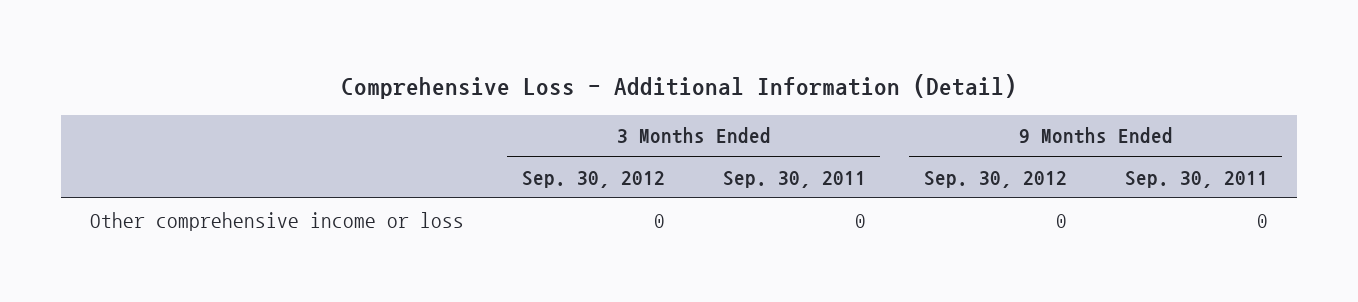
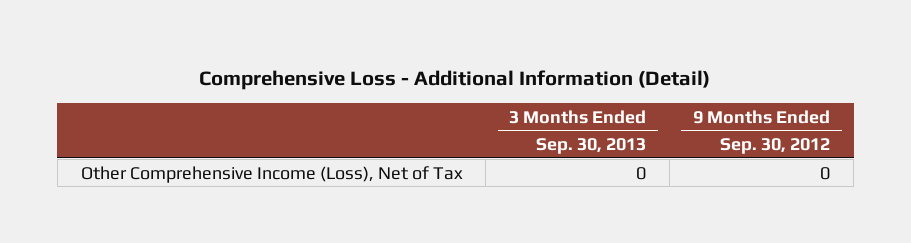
- | 3 Months Ended Sep. 30, 2012 | 3 Months Ended Sep. 30, 2011 | 9 Months Ended Sep. 30, 2012 | 9 Months Ended Sep. 30, 2011
+ | 3 Months Ended Sep. 30, 2013 | 9 Months Ended Sep. 30, 2012
- Other comprehensive income or loss | 0 | 0 | 0 | 0
+ Other Comprehensive Income (Loss), Net of Tax | 0 | 0

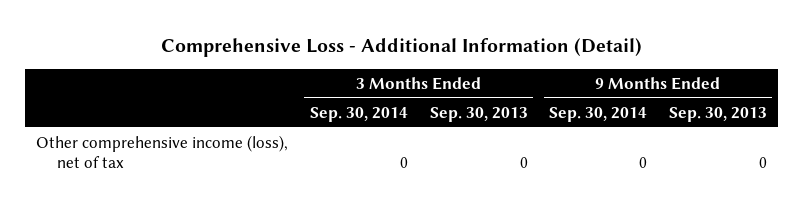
- | 3 Months Ended Sep. 30, 2013 | 9 Months Ended Sep. 30, 2012
+ | 3 Months Ended Sep. 30, 2014 | 3 Months Ended Sep. 30, 2013 | 9 Months Ended Sep. 30, 2014 | 9 Months Ended Sep. 30, 2013
- Other Comprehensive Income (Loss), Net of Tax | 0 | 0
+ Other comprehensive income (loss), net of tax | 0 | 0 | 0 | 0

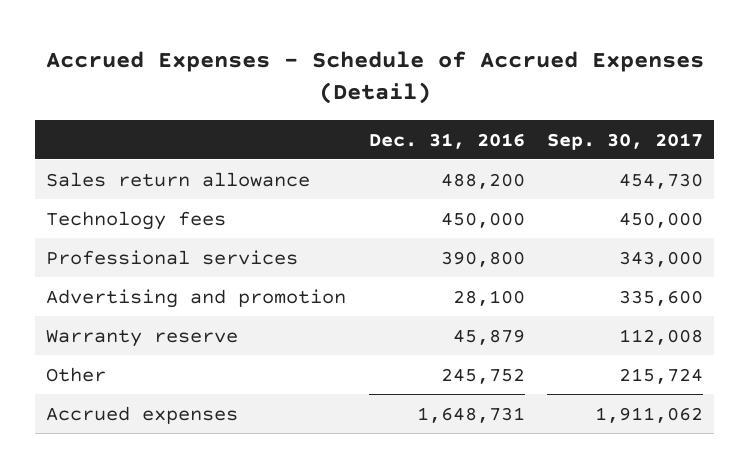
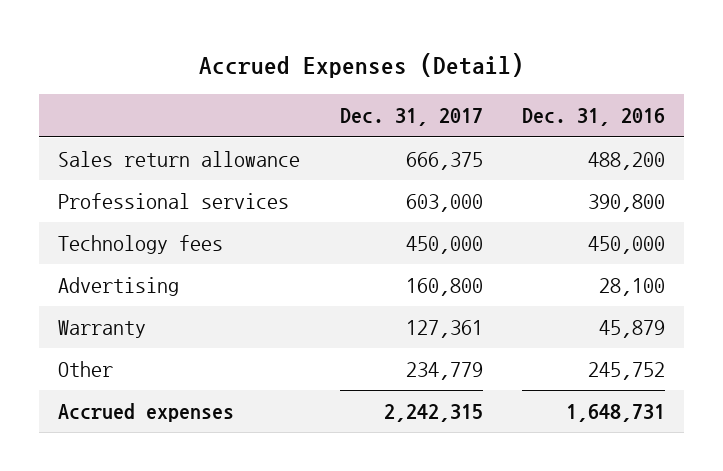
- Accrued Expenses - Schedule of Accrued Expenses (Detail)
+ Accrued Expenses (Detail)
- | Dec. 31, 2016 | Sep. 30, 2017
+ | Dec. 31, 2017 | Dec. 31, 2016
- Advertising and promotion | 28,100 | 335,600
- Warranty reserve | 45,879 | 112,008
moved down: Technology fees | 450,000 | 450,000
+ Advertising | 160,800 | 28,100
+ Warranty | 127,361 | 45,879

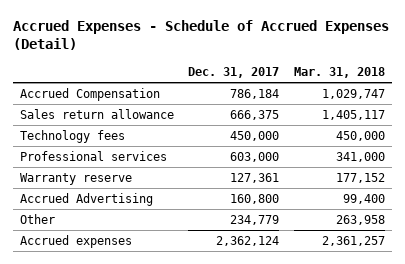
- Accrued Expenses (Detail)
+ Accrued Expenses - Schedule of Accrued Expenses (Detail)
- | Dec. 31, 2017 | Dec. 31, 2016
+ | Dec. 31, 2017 | Mar. 31, 2018
+ Accrued Compensation | 786,184 | 1,029,747
- Advertising | 160,800 | 28,100
- Warranty | 127,361 | 45,879
moved down: Professional services | 603,000 | 341,000
+ Warranty reserve | 127,361 | 177,152
+ Accrued Advertising | 160,800 | 99,400
- Accrued expenses | 2,242,315 | 1,648,731
+ Accrued expenses | 2,362,124 | 2,361,257

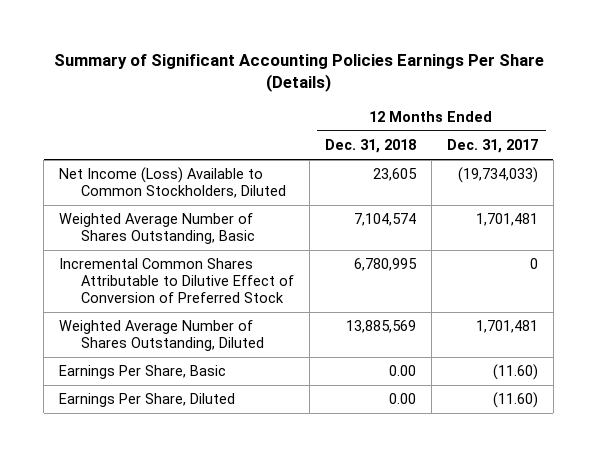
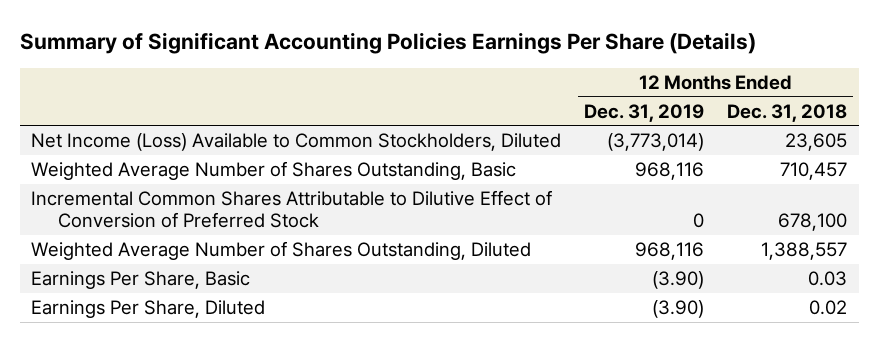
- | 12 Months Ended Dec. 31, 2018 | 12 Months Ended Dec. 31, 2017
+ | 12 Months Ended Dec. 31, 2019 | 12 Months Ended Dec. 31, 2018
- Weighted Average Number of Shares Outstanding, Basic | 7,104,574 | 1,701,481
- Incremental Common Shares Attributable to Dilutive Effect of Conversion of Preferred Stock | 6,780,995 | 0
- Weighted Average Number of Shares Outstanding, Diluted | 13,885,569 | 1,701,481
- Earnings Per Share, Basic | 0.00 | (11.60)
- Earnings Per Share, Diluted | 0.00 | (11.60)
+ Weighted Average Number of Shares Outstanding, Basic | 968,116 | 710,457
+ Incremental Common Shares Attributable to Dilutive Effect of Conversion of Preferred Stock | 0 | 678,100
+ Weighted Average Number of Shares Outstanding, Diluted | 968,116 | 1,388,557
+ Earnings Per Share, Basic | (3.90) | 0.03
+ Earnings Per Share, Diluted | (3.90) | 0.02

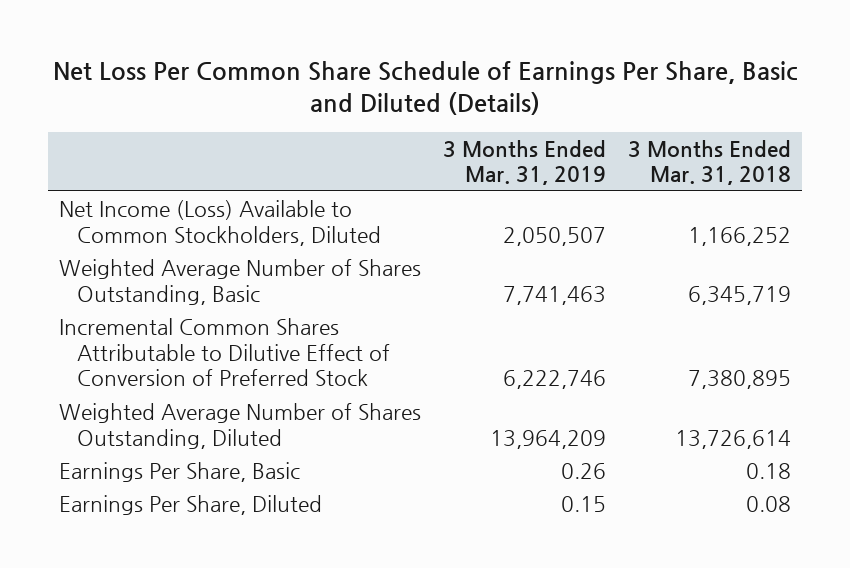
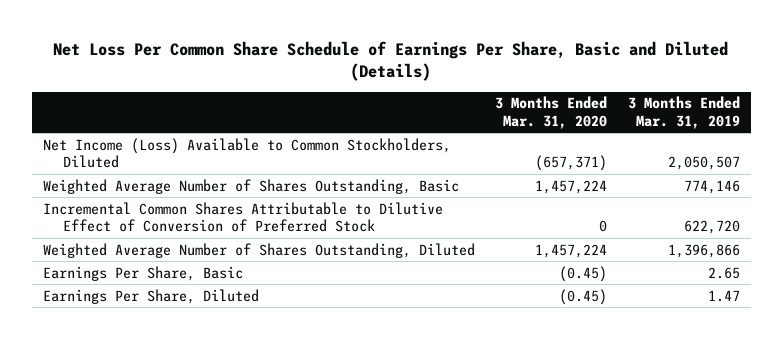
- | 3 Months Ended Mar. 31, 2019 | 3 Months Ended Mar. 31, 2018
+ | 3 Months Ended Mar. 31, 2020 | 3 Months Ended Mar. 31, 2019
- Weighted Average Number of Shares Outstanding, Basic | 7,741,463 | 6,345,719
- Incremental Common Shares Attributable to Dilutive Effect of Conversion of Preferred Stock | 6,222,746 | 7,380,895
- Weighted Average Number of Shares Outstanding, Diluted | 13,964,209 | 13,726,614
- Earnings Per Share, Basic | 0.26 | 0.18
- Earnings Per Share, Diluted | 0.15 | 0.08
+ Weighted Average Number of Shares Outstanding, Basic | 1,457,224 | 774,146
+ Incremental Common Shares Attributable to Dilutive Effect of Conversion of Preferred Stock | 0 | 622,720
+ Weighted Average Number of Shares Outstanding, Diluted | 1,457,224 | 1,396,866
+ Earnings Per Share, Basic | (0.45) | 2.65
+ Earnings Per Share, Diluted | (0.45) | 1.47

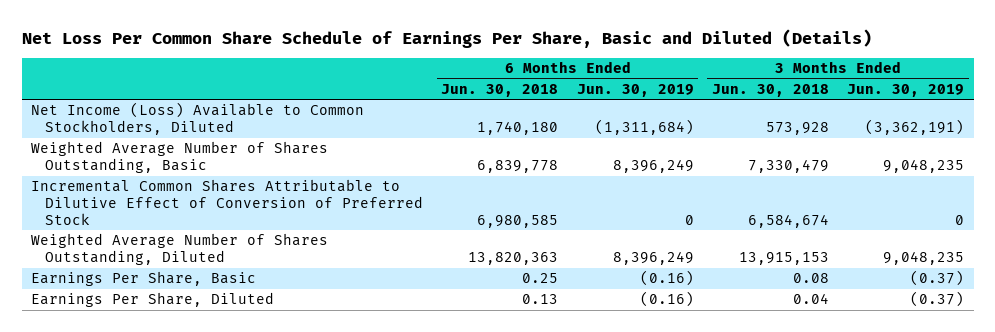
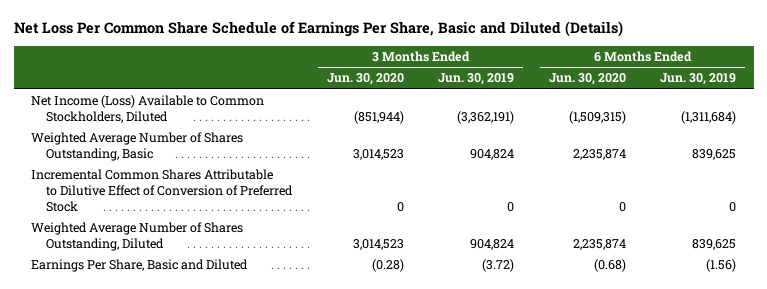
- | 6 Months Ended Jun. 30, 2018 | 6 Months Ended Jun. 30, 2019 | 3 Months Ended Jun. 30, 2018 | 3 Months Ended Jun. 30, 2019
+ | 3 Months Ended Jun. 30, 2020 | 3 Months Ended Jun. 30, 2019 | 6 Months Ended Jun. 30, 2020 | 6 Months Ended Jun. 30, 2019
- Weighted Average Number of Shares Outstanding, Basic | 6,839,778 | 8,396,249 | 7,330,479 | 9,048,235
+ Weighted Average Number of Shares Outstanding, Basic | 3,014,523 | 904,824 | 2,235,874 | 839,625
- Weighted Average Number of Shares Outstanding, Diluted | 13,820,363 | 8,396,249 | 13,915,153 | 9,048,235
- Earnings Per Share, Basic | 0.25 | (0.16) | 0.08 | (0.37)
- Earnings Per Share, Diluted | 0.13 | (0.16) | 0.04 | (0.37)
+ Weighted Average Number of Shares Outstanding, Diluted | 3,014,523 | 904,824 | 2,235,874 | 839,625
+ Earnings Per Share, Basic and Diluted | (0.28) | (3.72) | (0.68) | (1.56)

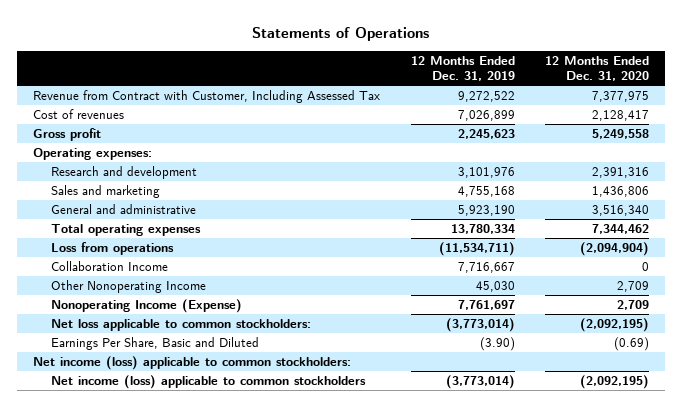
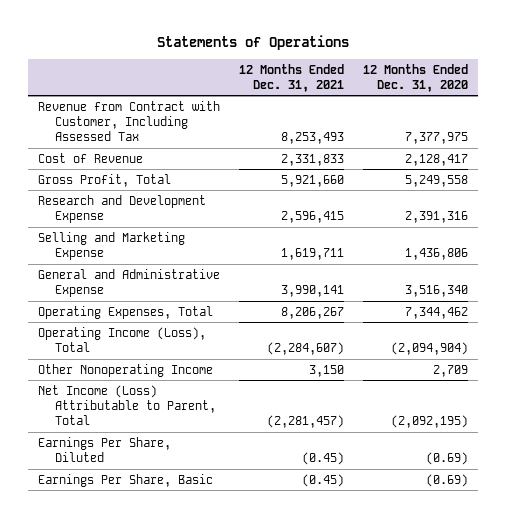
- | 12 Months Ended Dec. 31, 2019 | 12 Months Ended Dec. 31, 2020
+ | 12 Months Ended Dec. 31, 2021 | 12 Months Ended Dec. 31, 2020
- Cost of revenues | 7,026,899 | 2,128,417
- Gross profit | 2,245,623 | 5,249,558
- Operating expenses:
- Research and development | 3,101,976 | 2,391,316
- Sales and marketing | 4,755,168 | 1,436,806
- General and administrative | 5,923,190 | 3,516,340
- Total operating expenses | 13,780,334 | 7,344,462
- Loss from operations | (11,534,711) | (2,094,904)
- Collaboration Income | 7,716,667 | 0
+ Cost of Revenue | 2,331,833 | 2,128,417
+ Gross Profit, Total | 5,921,660 | 5,249,558
+ Research and Development Expense | 2,596,415 | 2,391,316
+ Selling and Marketing Expense | 1,619,711 | 1,436,806
+ General and Administrative Expense | 3,990,141 | 3,516,340
+ Operating Expenses, Total | 8,206,267 | 7,344,462
+ Operating Income (Loss), Total | (2,284,607) | (2,094,904)
- Nonoperating Income (Expense) | 7,761,697 | 2,709
- Net loss applicable to common stockholders: | (3,773,014) | (2,092,195)
- Earnings Per Share, Basic and Diluted | (3.90) | (0.69)
- Net income (loss) applicable to common stockholders:
- Net income (loss) applicable to common stockholders | (3,773,014) | (2,092,195)
+ Net Income (Loss) Attributable to Parent, Total | (2,281,457) | (2,092,195)
+ Earnings Per Share, Diluted | (0.45) | (0.69)
+ Earnings Per Share, Basic | (0.45) | (0.69)

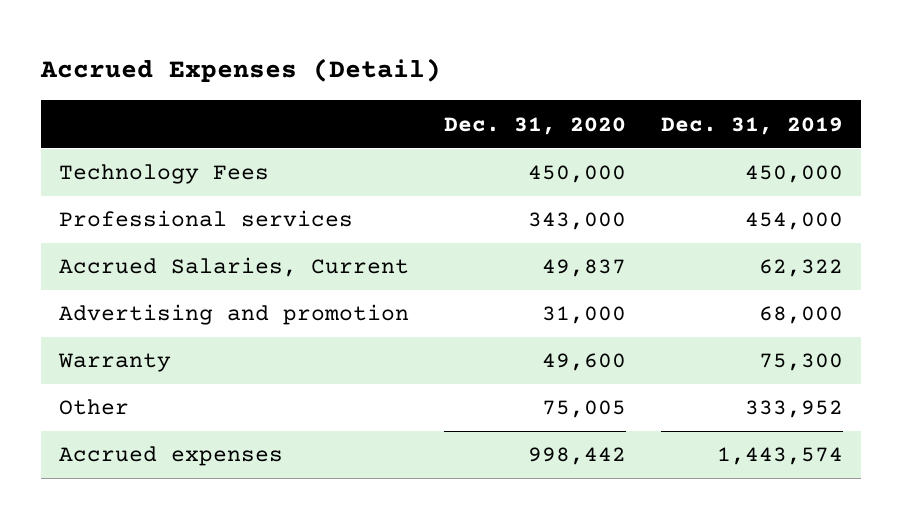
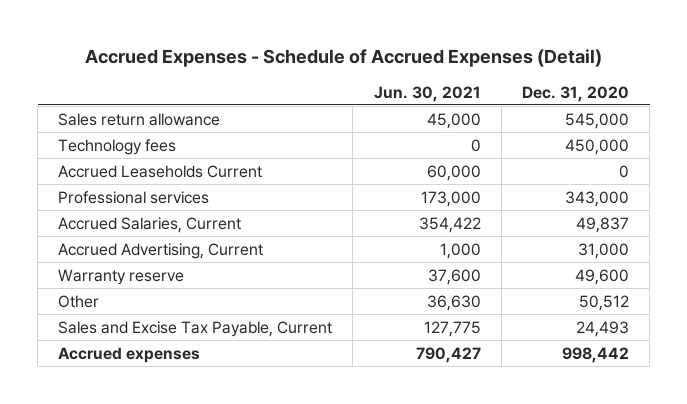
- Accrued Expenses (Detail)
+ Accrued Expenses - Schedule of Accrued Expenses (Detail)
- | Dec. 31, 2020 | Dec. 31, 2019
+ | Jun. 30, 2021 | Dec. 31, 2020
- Technology Fees | 450,000 | 450,000
+ Sales return allowance | 45,000 | 545,000
+ Technology fees | 0 | 450,000
+ Accrued Leaseholds Current | 60,000 | 0
- Advertising and promotion | 31,000 | 68,000
- Warranty | 49,600 | 75,300
- Other | 75,005 | 333,952
+ Accrued Advertising, Current | 1,000 | 31,000
+ Warranty reserve | 37,600 | 49,600
+ Other | 36,630 | 50,512
+ Sales and Excise Tax Payable, Current | 127,775 | 24,493

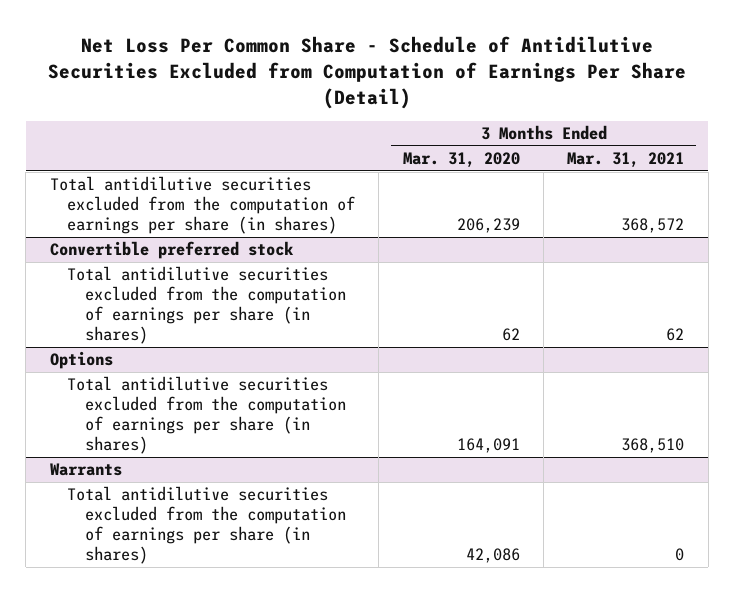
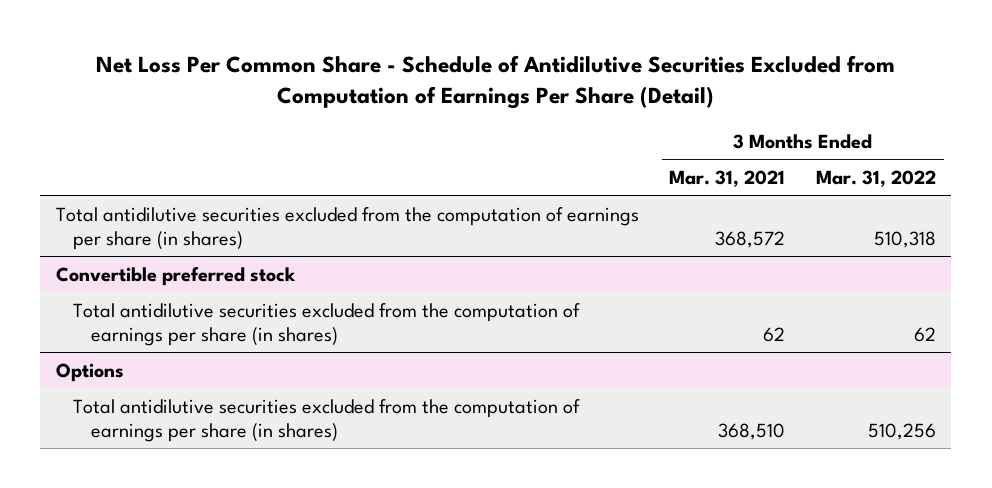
- | 3 Months Ended Mar. 31, 2020 | 3 Months Ended Mar. 31, 2021
+ | 3 Months Ended Mar. 31, 2021 | 3 Months Ended Mar. 31, 2022
- Warrants
- Total antidilutive securities excluded from the computation of earnings per share (in shares) | 42,086 | 0

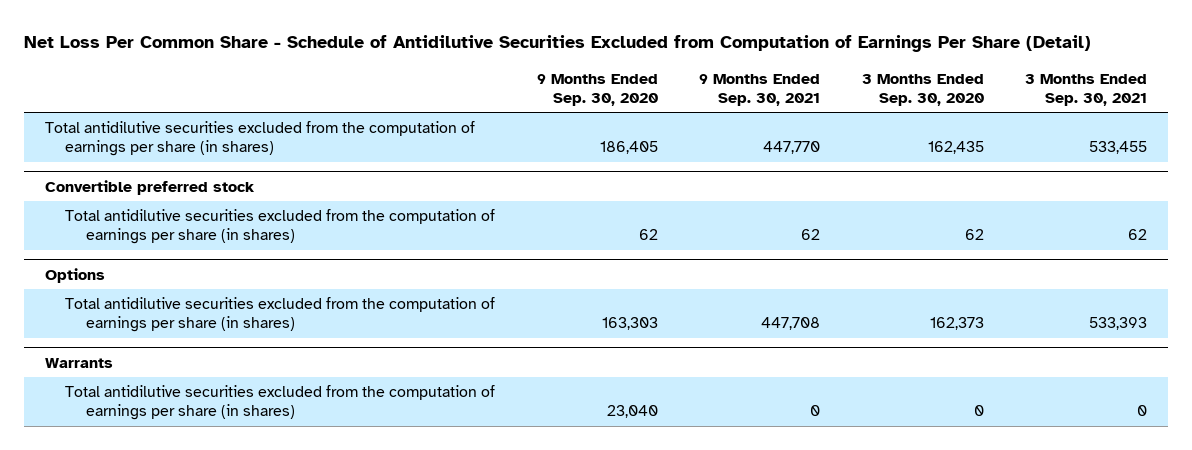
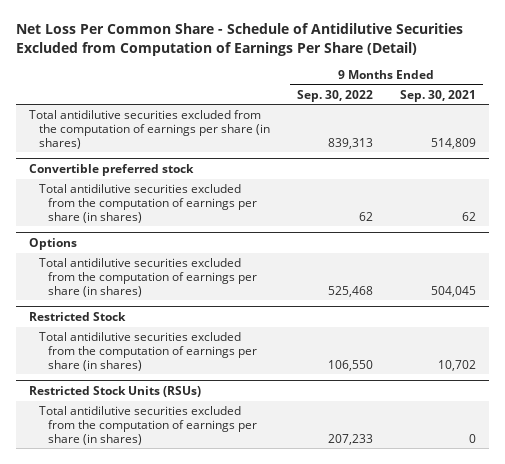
- | 9 Months Ended Sep. 30, 2020 | 9 Months Ended Sep. 30, 2021 | 3 Months Ended Sep. 30, 2020 | 3 Months Ended Sep. 30, 2021
+ | 9 Months Ended Sep. 30, 2022 | 9 Months Ended Sep. 30, 2021
- Total antidilutive securities excluded from the computation of earnings per share (in shares) | 186,405 | 447,770 | 162,435 | 533,455
+ Total antidilutive securities excluded from the computation of earnings per share (in shares) | 839,313 | 514,809
@ Options
- Total antidilutive securities excluded from the computation of earnings per share (in shares) | 163,303 | 447,708 | 162,373 | 533,393
- Warrants
@ Options
+ Total antidilutive securities excluded from the computation of earnings per share (in shares) | 525,468 | 504,045
+ Restricted Stock
+ Total antidilutive securities excluded from the computation of earnings per share (in shares) | 106,550 | 10,702
+ Restricted Stock Units (RSUs)

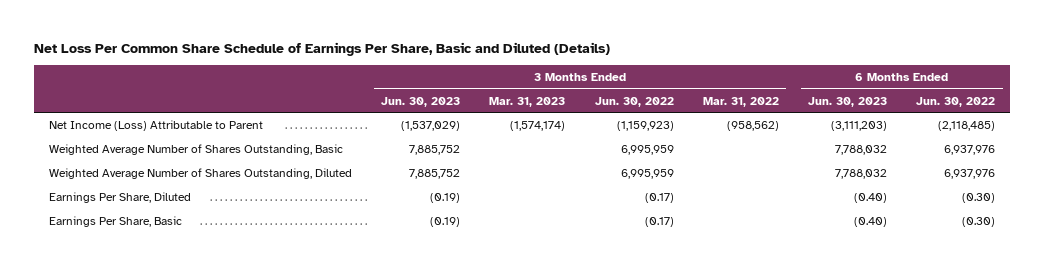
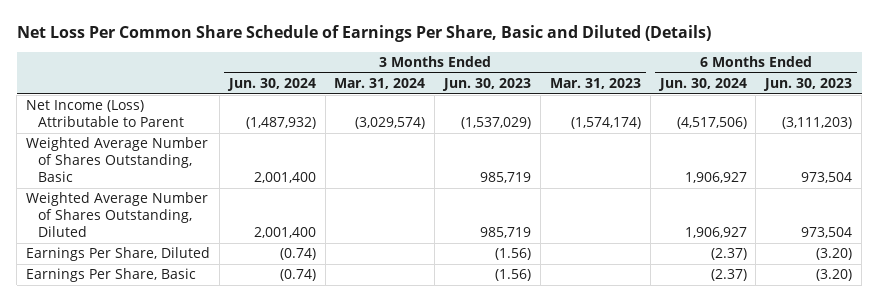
- | 3 Months Ended Jun. 30, 2023 | 3 Months Ended Mar. 31, 2023 | 3 Months Ended Jun. 30, 2022 | 3 Months Ended Mar. 31, 2022 | 6 Months Ended Jun. 30, 2023 | 6 Months Ended Jun. 30, 2022
+ | 3 Months Ended Jun. 30, 2024 | 3 Months Ended Mar. 31, 2024 | 3 Months Ended Jun. 30, 2023 | 3 Months Ended Mar. 31, 2023 | 6 Months Ended Jun. 30, 2024 | 6 Months Ended Jun. 30, 2023
- Weighted Average Number of Shares Outstanding, Basic | 7,885,752 | | 6,995,959 | | 7,788,032 | 6,937,976
- Weighted Average Number of Shares Outstanding, Diluted | 7,885,752 | | 6,995,959 | | 7,788,032 | 6,937,976
- Earnings Per Share, Diluted | (0.19) | | (0.17) | | (0.40) | (0.30)
- Earnings Per Share, Basic | (0.19) | | (0.17) | | (0.40) | (0.30)
+ Weighted Average Number of Shares Outstanding, Basic | 2,001,400 | | 985,719 | | 1,906,927 | 973,504
+ Weighted Average Number of Shares Outstanding, Diluted | 2,001,400 | | 985,719 | | 1,906,927 | 973,504
+ Earnings Per Share, Diluted | (0.74) | | (1.56) | | (2.37) | (3.20)
+ Earnings Per Share, Basic | (0.74) | | (1.56) | | (2.37) | (3.20)

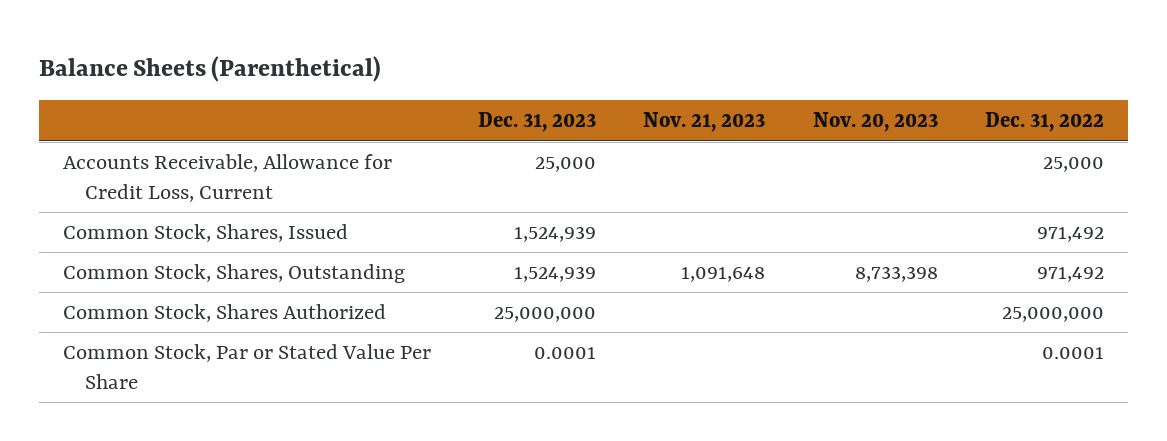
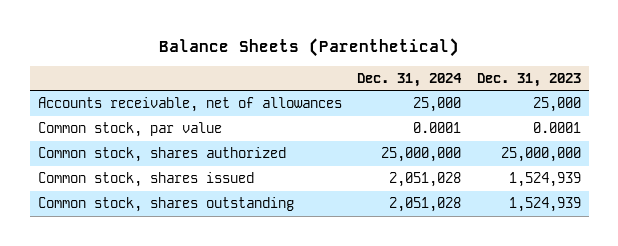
- | Dec. 31, 2023 | Nov. 21, 2023 | Nov. 20, 2023 | Dec. 31, 2022
+ | Dec. 31, 2024 | Dec. 31, 2023
- Accounts Receivable, Allowance for Credit Loss, Current | 25,000 | | | 25,000
- Common Stock, Shares, Issued | 1,524,939 | | | 971,492
- Common Stock, Shares, Outstanding | 1,524,939 | 1,091,648 | 8,733,398 | 971,492
- Common Stock, Shares Authorized | 25,000,000 | | | 25,000,000
- Common Stock, Par or Stated Value Per Share | 0.0001 | | | 0.0001
+ Accounts receivable, net of allowances | 25,000 | 25,000
+ Common stock, par value | 0.0001 | 0.0001
+ Common stock, shares authorized | 25,000,000 | 25,000,000
+ Common stock, shares issued | 2,051,028 | 1,524,939
+ Common stock, shares outstanding | 2,051,028 | 1,524,939

